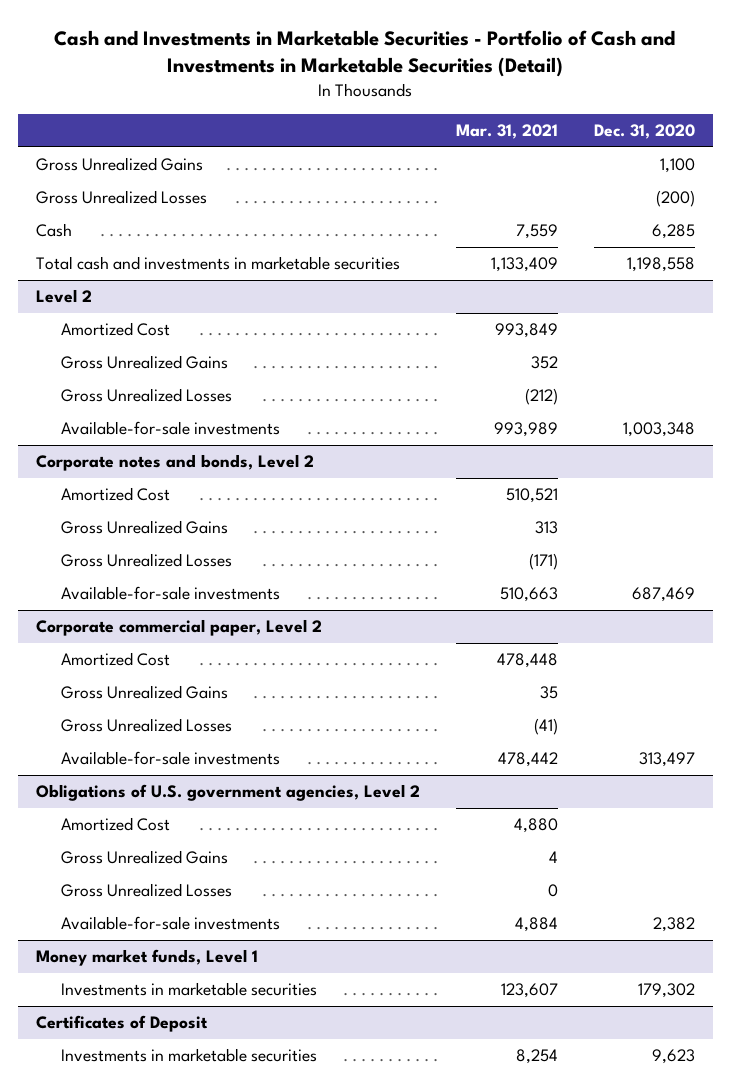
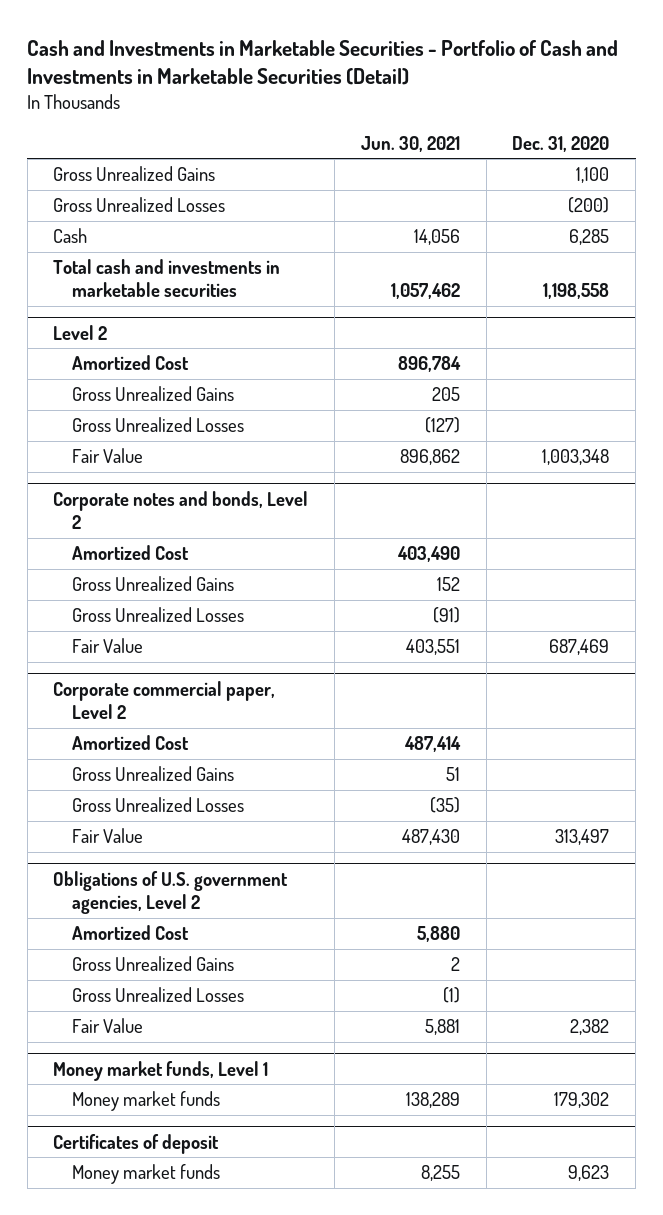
- | Mar. 31, 2021 | Dec. 31, 2020
+ | Jun. 30, 2021 | Dec. 31, 2020
@ Level 2
- Available-for-sale investments | 993,989 | 1,003,348
+ Fair Value | 896,862 | 1,003,348
@ Corporate notes and bonds, Level 2
- Available-for-sale investments | 510,663 | 687,469
+ Fair Value | 403,551 | 687,469
@ Corporate commercial paper, Level 2
- Available-for-sale investments | 478,442 | 313,497
+ Fair Value | 487,430 | 313,497
@ Obligations of U.S. government agencies, Level 2
- Available-for-sale investments | 4,884 | 2,382
+ Fair Value | 5,881 | 2,382
@ Money market funds, Level 1
- Investments in marketable securities | 123,607 | 179,302
- Certificates of Deposit
- Investments in marketable securities | 8,254 | 9,623
@ Money market funds, Level 1
+ Money market funds | 138,289 | 179,302
+ Certificates of deposit
+ Money market funds | 8,255 | 9,623

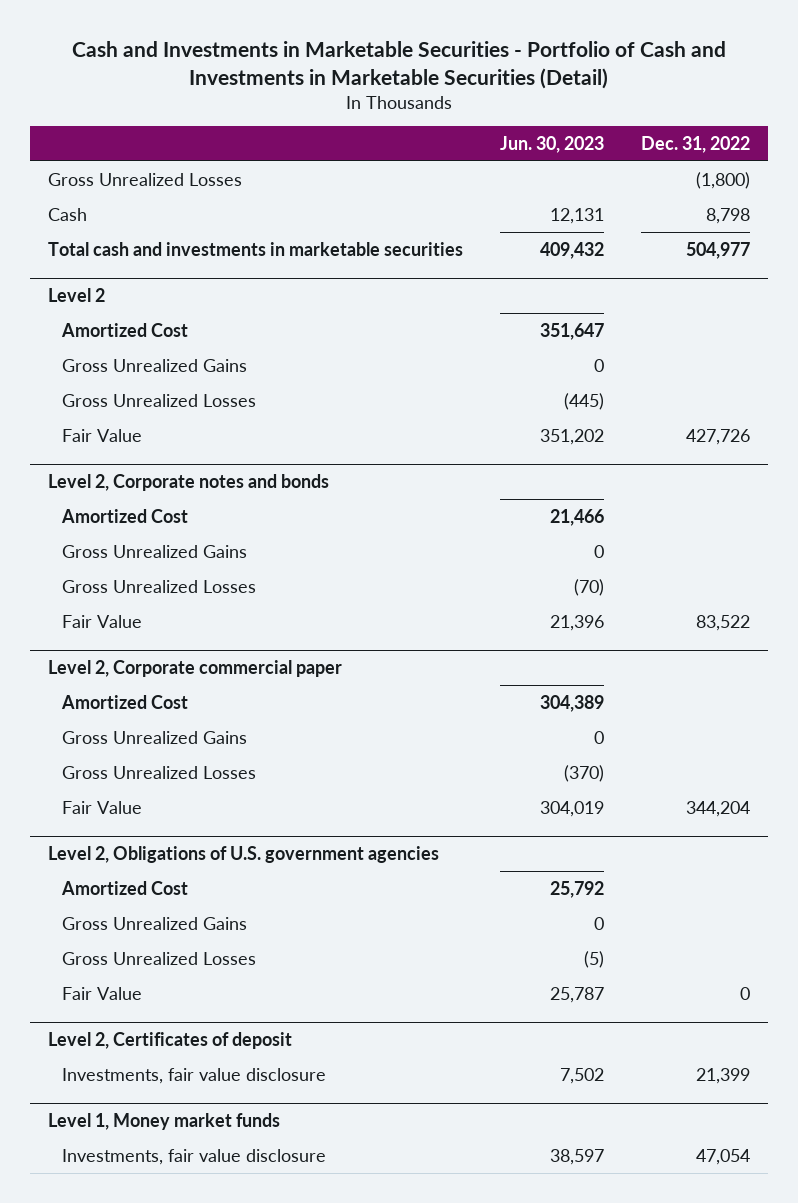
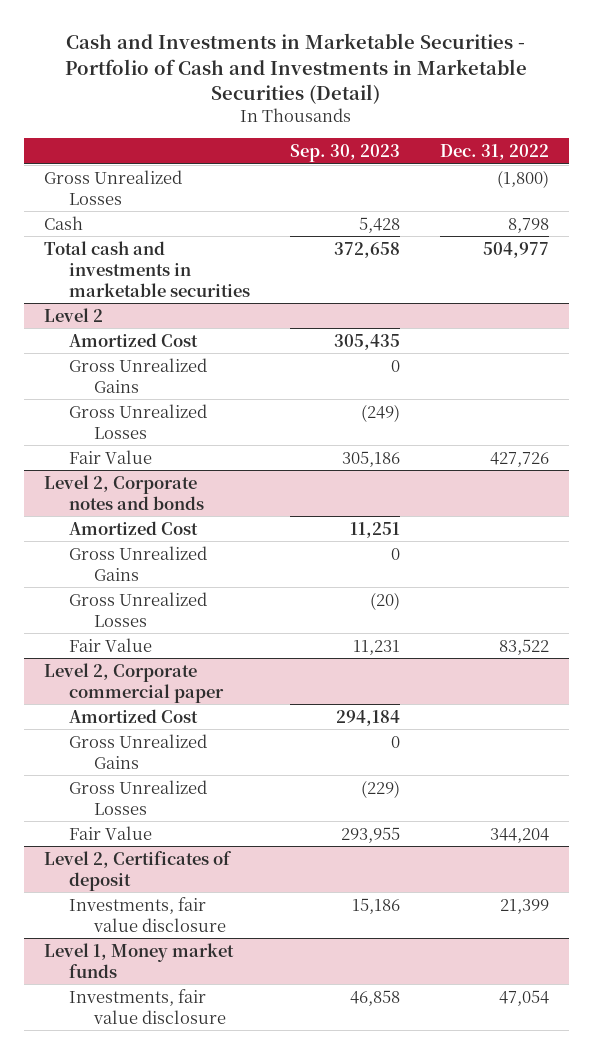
- | Jun. 30, 2023 | Dec. 31, 2022
+ | Sep. 30, 2023 | Dec. 31, 2022
- Level 2, Obligations of U.S. government agencies
- Amortized Cost | 25,792 |
- Gross Unrealized Gains | 0 |
- Gross Unrealized Losses | (5) |
- Fair Value | 25,787 | 0

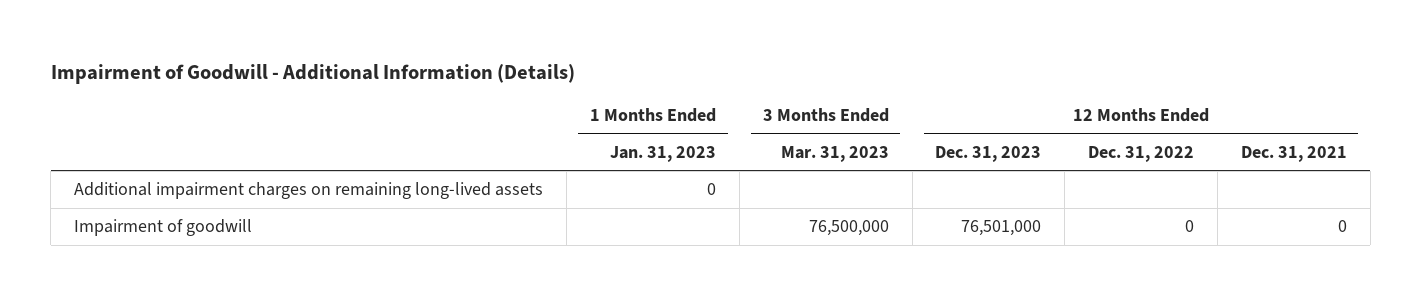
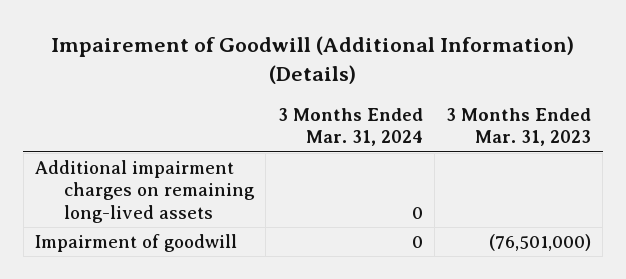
- Impairment of Goodwill - Additional Information (Details)
+ Impairement of Goodwill (Additional Information) (Details)
- | 1 Months Ended Jan. 31, 2023 | 3 Months Ended Mar. 31, 2023 | 12 Months Ended Dec. 31, 2023 | 12 Months Ended Dec. 31, 2022 | 12 Months Ended Dec. 31, 2021
+ | 3 Months Ended Mar. 31, 2024 | 3 Months Ended Mar. 31, 2023
- Impairment of goodwill | | 76,500,000 | 76,501,000 | 0 | 0
+ Impairment of goodwill | 0 | (76,501,000)

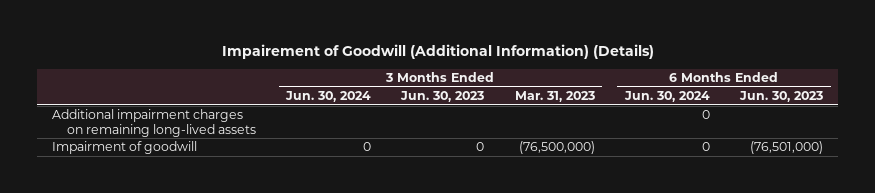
- | 3 Months Ended Mar. 31, 2024 | 3 Months Ended Mar. 31, 2023
+ | 3 Months Ended Jun. 30, 2024 | 3 Months Ended Jun. 30, 2023 | 3 Months Ended Mar. 31, 2023 | 6 Months Ended Jun. 30, 2024 | 6 Months Ended Jun. 30, 2023
- Impairment of goodwill | 0 | (76,501,000)
+ Impairment of goodwill | 0 | 0 | (76,500,000) | 0 | (76,501,000)

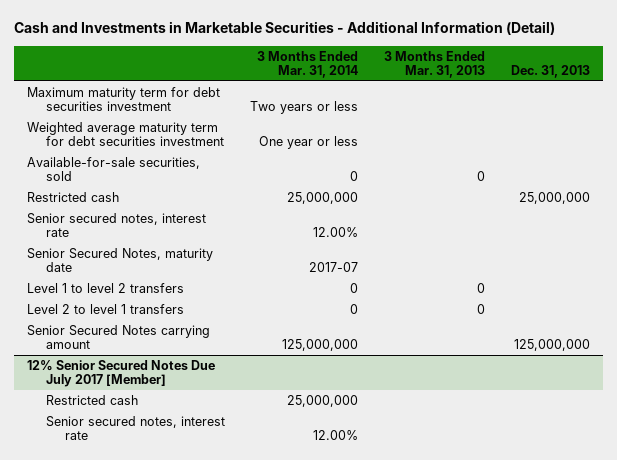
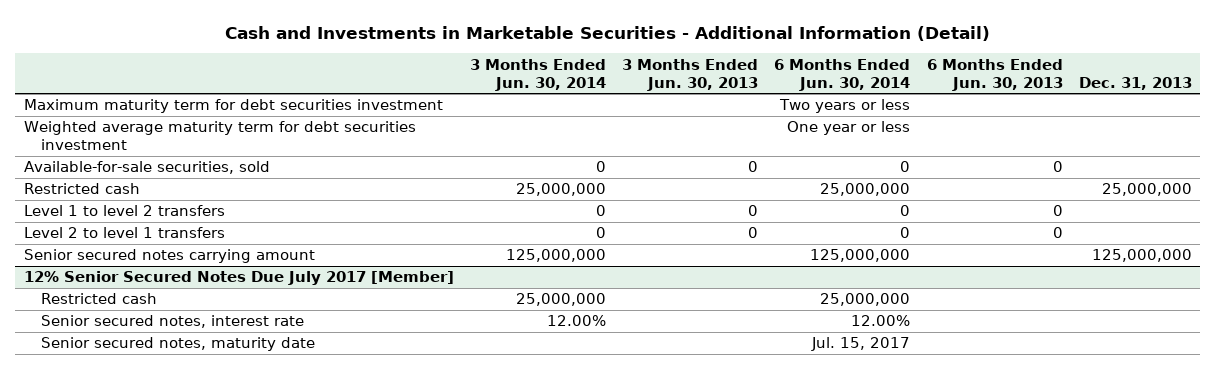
- | 3 Months Ended Mar. 31, 2014 | 3 Months Ended Mar. 31, 2013 | Dec. 31, 2013
+ | 3 Months Ended Jun. 30, 2014 | 3 Months Ended Jun. 30, 2013 | 6 Months Ended Jun. 30, 2014 | 6 Months Ended Jun. 30, 2013 | Dec. 31, 2013
- Senior secured notes, interest rate | 12.00% | |
- Senior Secured Notes, maturity date | 2017-07 | |
- Senior Secured Notes carrying amount | 125,000,000 | | 125,000,000
+ Senior secured notes carrying amount | 125,000,000 | | 125,000,000 | | 125,000,000
@ 12% Senior Secured Notes Due July 2017 [Member]
+ Senior secured notes, maturity date | | | Jul. 15, 2017 | |

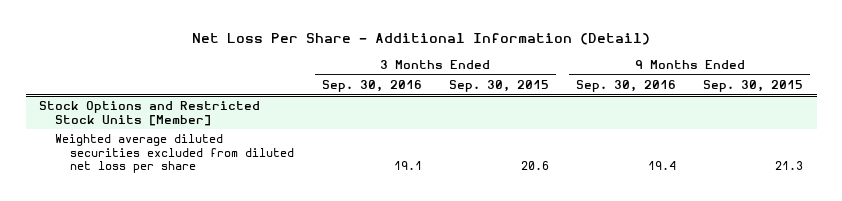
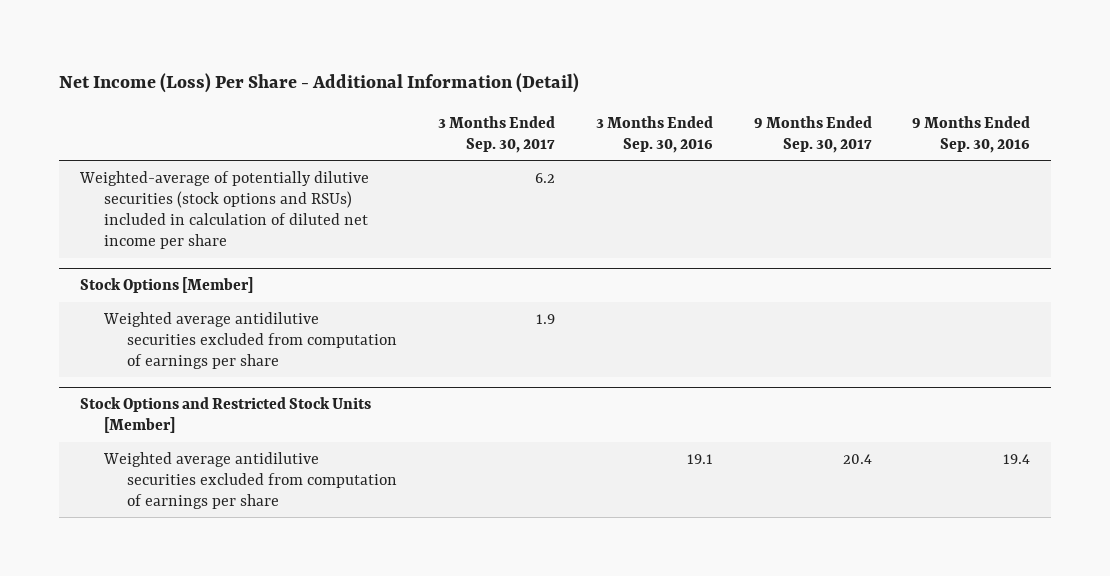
- Net Loss Per Share - Additional Information (Detail)
+ Net Income (Loss) Per Share - Additional Information (Detail)
- | 3 Months Ended Sep. 30, 2016 | 3 Months Ended Sep. 30, 2015 | 9 Months Ended Sep. 30, 2016 | 9 Months Ended Sep. 30, 2015
+ | 3 Months Ended Sep. 30, 2017 | 3 Months Ended Sep. 30, 2016 | 9 Months Ended Sep. 30, 2017 | 9 Months Ended Sep. 30, 2016
+ Weighted-average of potentially dilutive securities (stock options and RSUs) included in calculation of diluted net income per share | 6.2 | | |
+ Stock Options [Member]
+ Weighted average antidilutive securities excluded from computation of earnings per share | 1.9 | | |
@ Stock Options and Restricted Stock Units [Member]
- Weighted average diluted securities excluded from diluted net loss per share | 19.1 | 20.6 | 19.4 | 21.3
+ Weighted average antidilutive securities excluded from computation of earnings per share | | 19.1 | 20.4 | 19.4

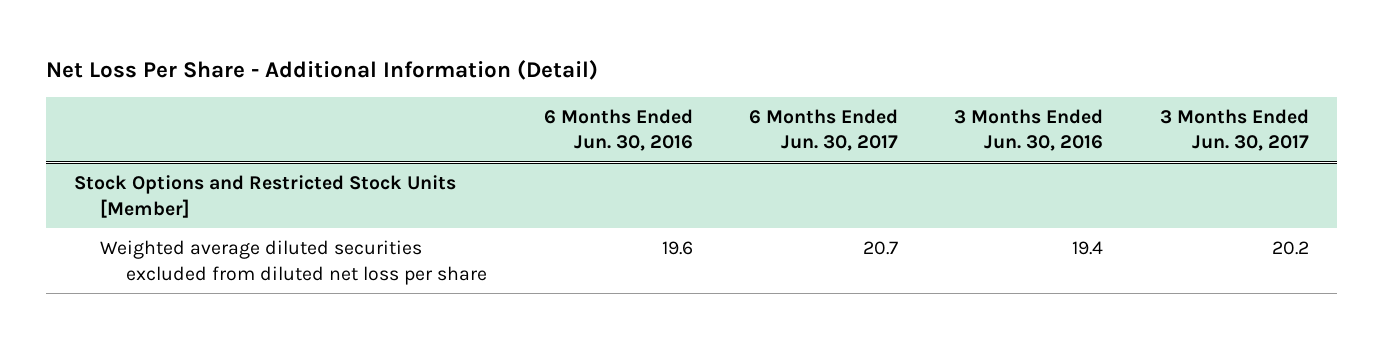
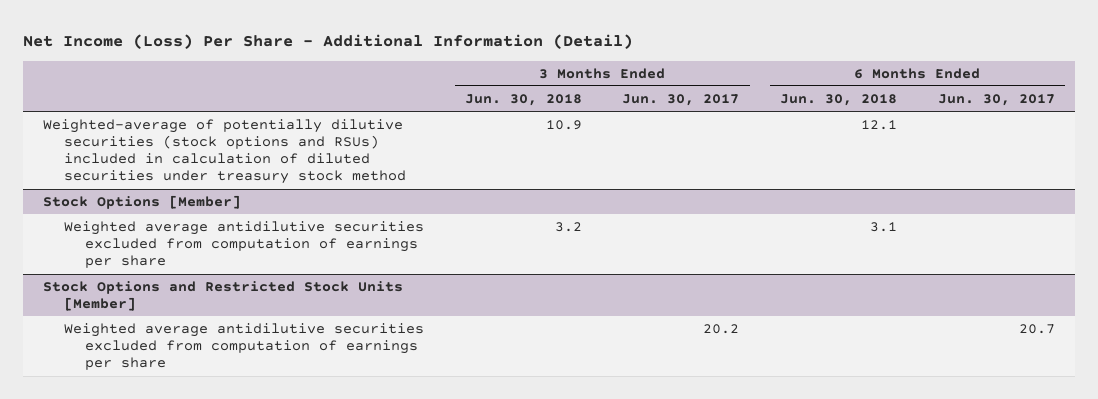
- Net Loss Per Share - Additional Information (Detail)
+ Net Income (Loss) Per Share - Additional Information (Detail)
- | 6 Months Ended Jun. 30, 2016 | 6 Months Ended Jun. 30, 2017 | 3 Months Ended Jun. 30, 2016 | 3 Months Ended Jun. 30, 2017
+ | 3 Months Ended Jun. 30, 2018 | 3 Months Ended Jun. 30, 2017 | 6 Months Ended Jun. 30, 2018 | 6 Months Ended Jun. 30, 2017
+ Weighted-average of potentially dilutive securities (stock options and RSUs) included in calculation of diluted securities under treasury stock method | 10.9 | | 12.1 |
+ Stock Options [Member]
+ Weighted average antidilutive securities excluded from computation of earnings per share | 3.2 | | 3.1 |
@ Stock Options and Restricted Stock Units [Member]
- Weighted average diluted securities excluded from diluted net loss per share | 19.6 | 20.7 | 19.4 | 20.2
+ Weighted average antidilutive securities excluded from computation of earnings per share | | 20.2 | | 20.7

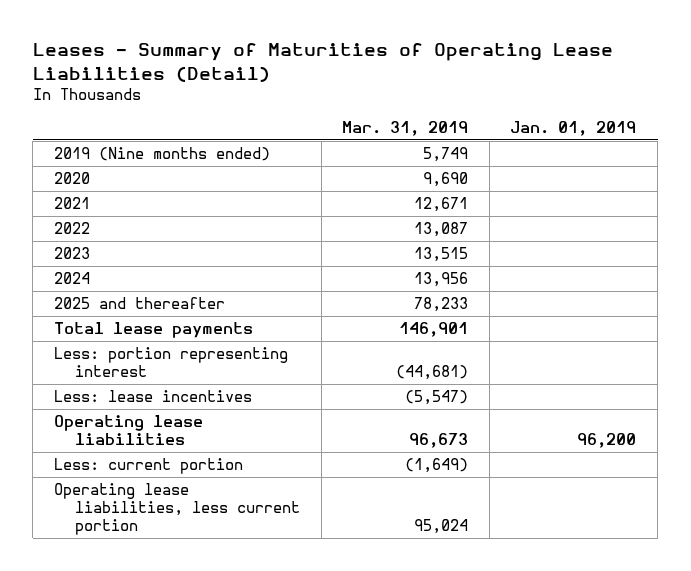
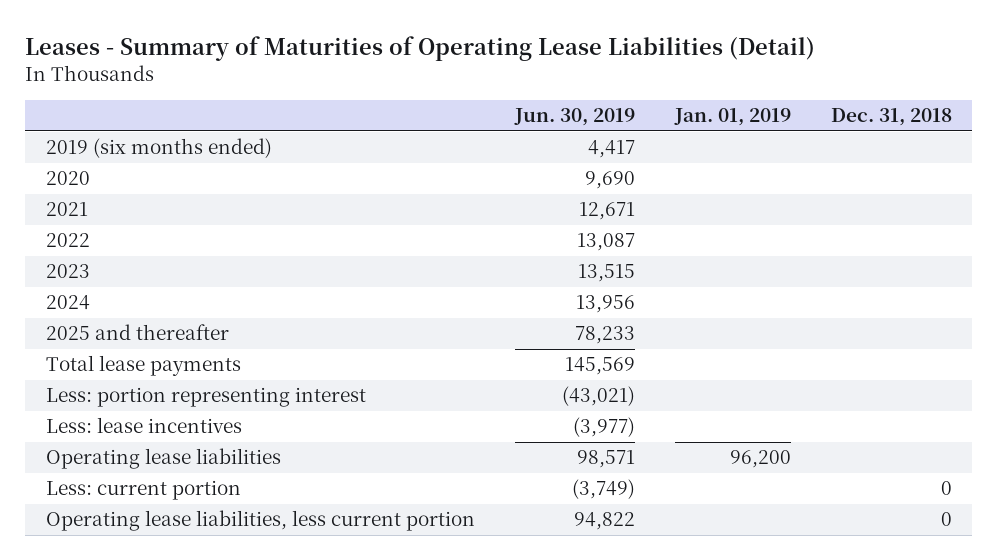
- | Mar. 31, 2019 | Jan. 01, 2019
+ | Jun. 30, 2019 | Jan. 01, 2019 | Dec. 31, 2018
- 2019 (Nine months ended) | 5,749 |
+ 2019 (six months ended) | 4,417 | |

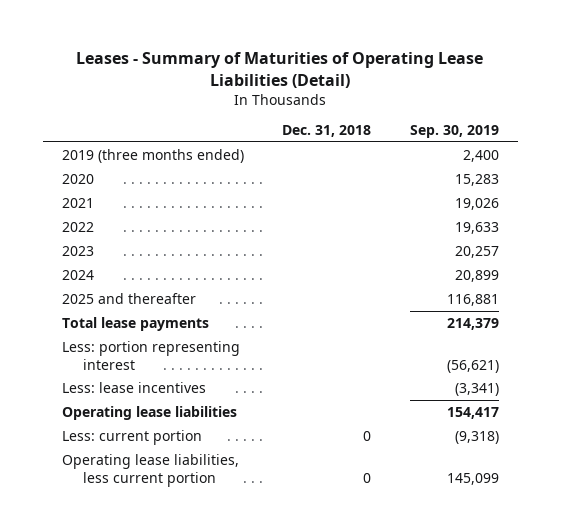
- | Jun. 30, 2019 | Jan. 01, 2019 | Dec. 31, 2018
+ | Dec. 31, 2018 | Sep. 30, 2019
- 2019 (six months ended) | 4,417 | |
+ 2019 (three months ended) | | 2,400

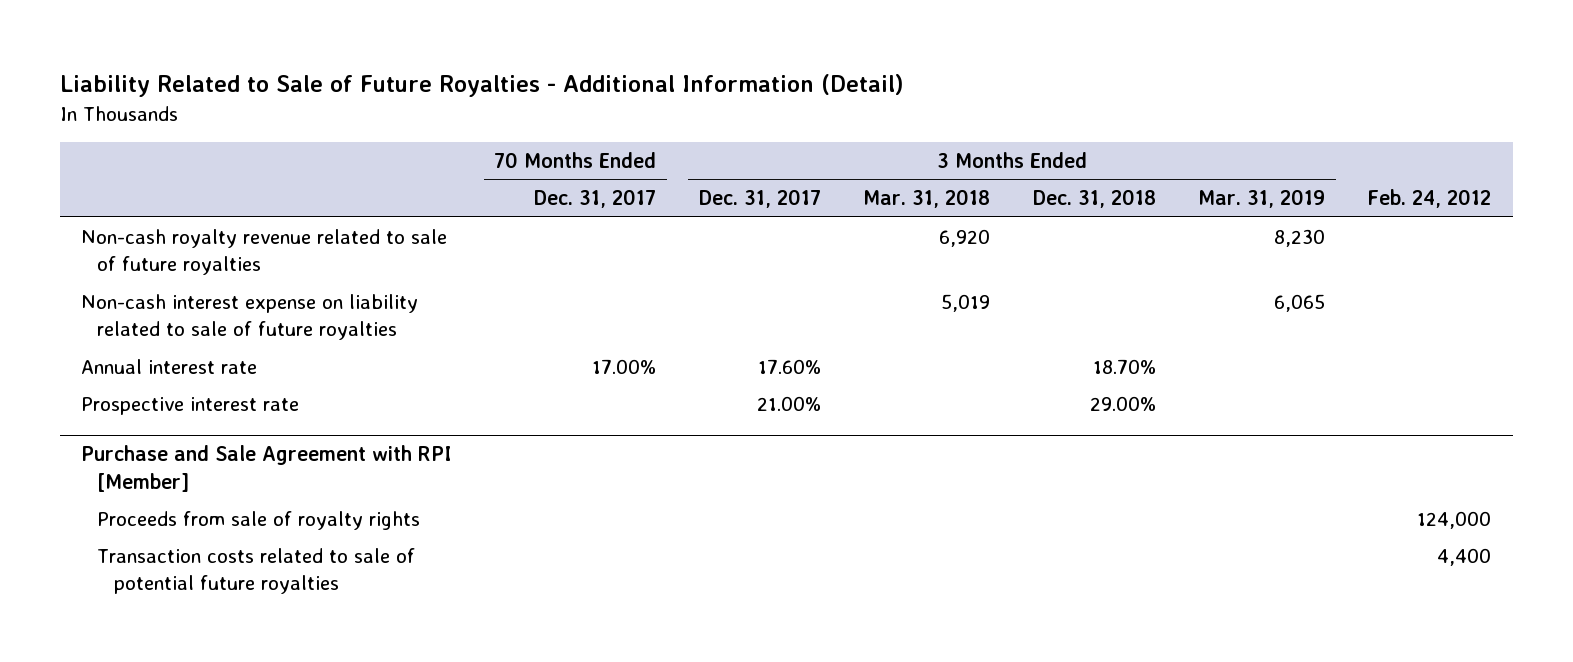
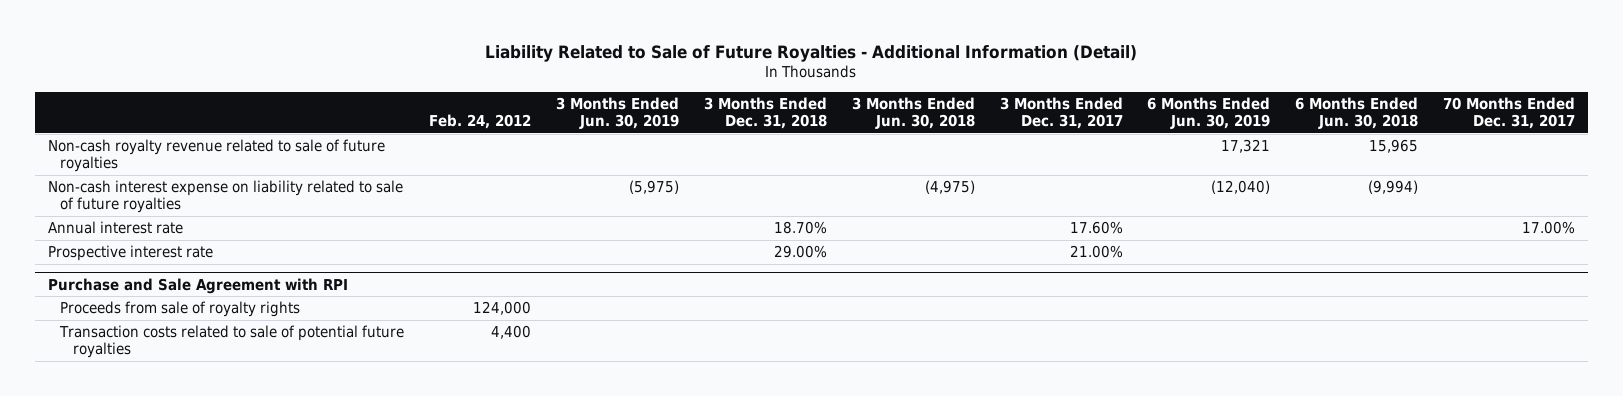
- | 70 Months Ended Dec. 31, 2017 | 3 Months Ended Dec. 31, 2017 | 3 Months Ended Mar. 31, 2018 | 3 Months Ended Dec. 31, 2018 | 3 Months Ended Mar. 31, 2019 | Feb. 24, 2012
+ | Feb. 24, 2012 | 3 Months Ended Jun. 30, 2019 | 3 Months Ended Dec. 31, 2018 | 3 Months Ended Jun. 30, 2018 | 3 Months Ended Dec. 31, 2017 | 6 Months Ended Jun. 30, 2019 | 6 Months Ended Jun. 30, 2018 | 70 Months Ended Dec. 31, 2017
- Purchase and Sale Agreement with RPI [Member]
+ Purchase and Sale Agreement with RPI

